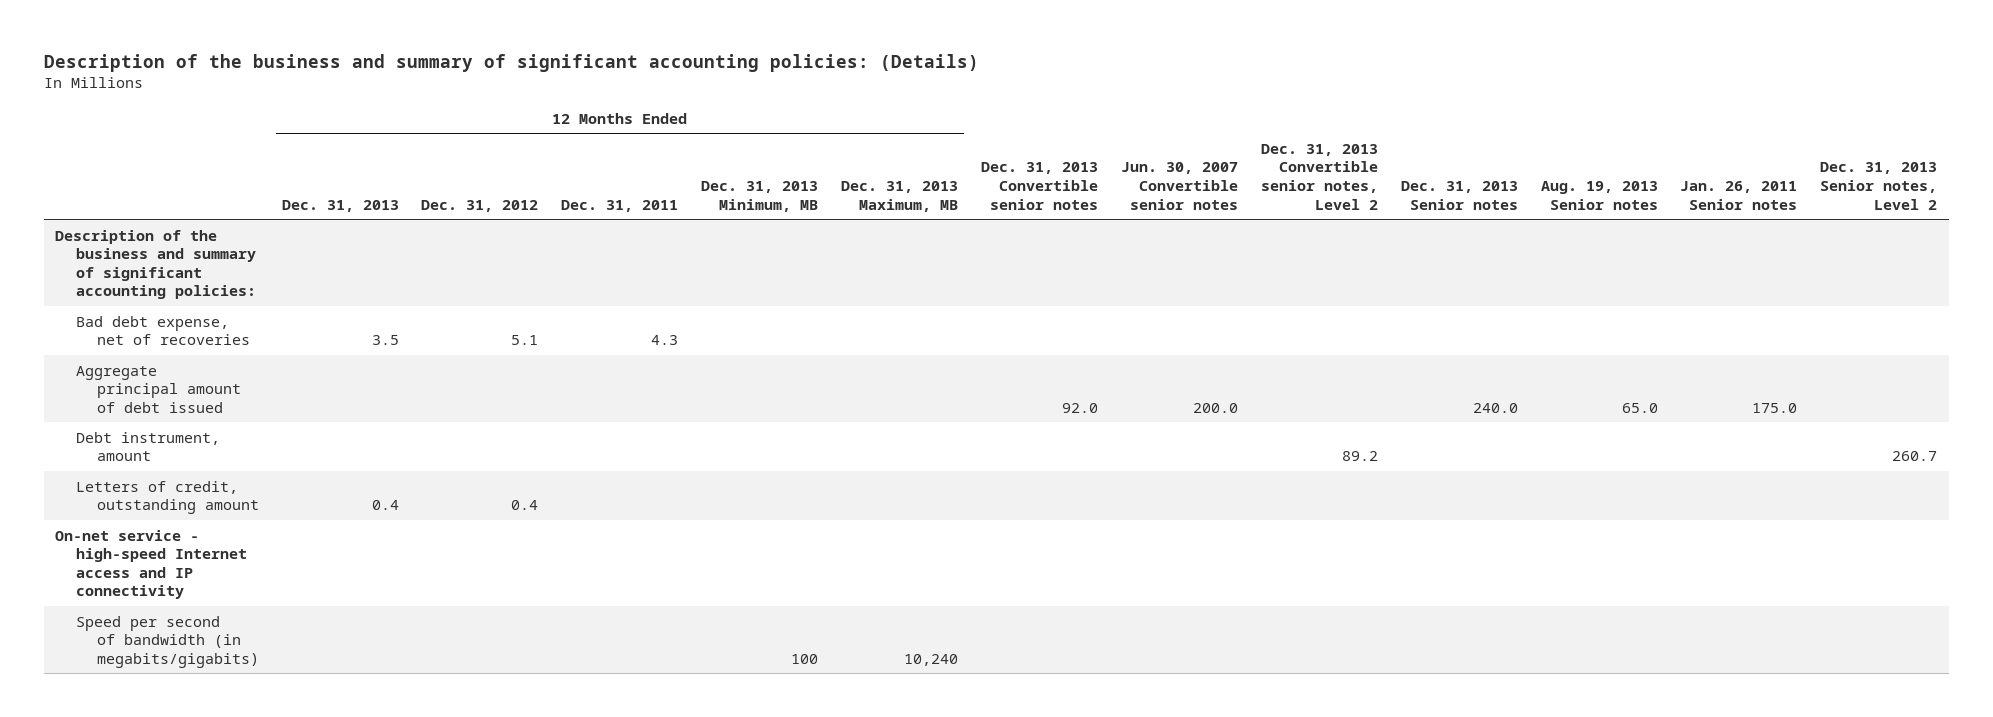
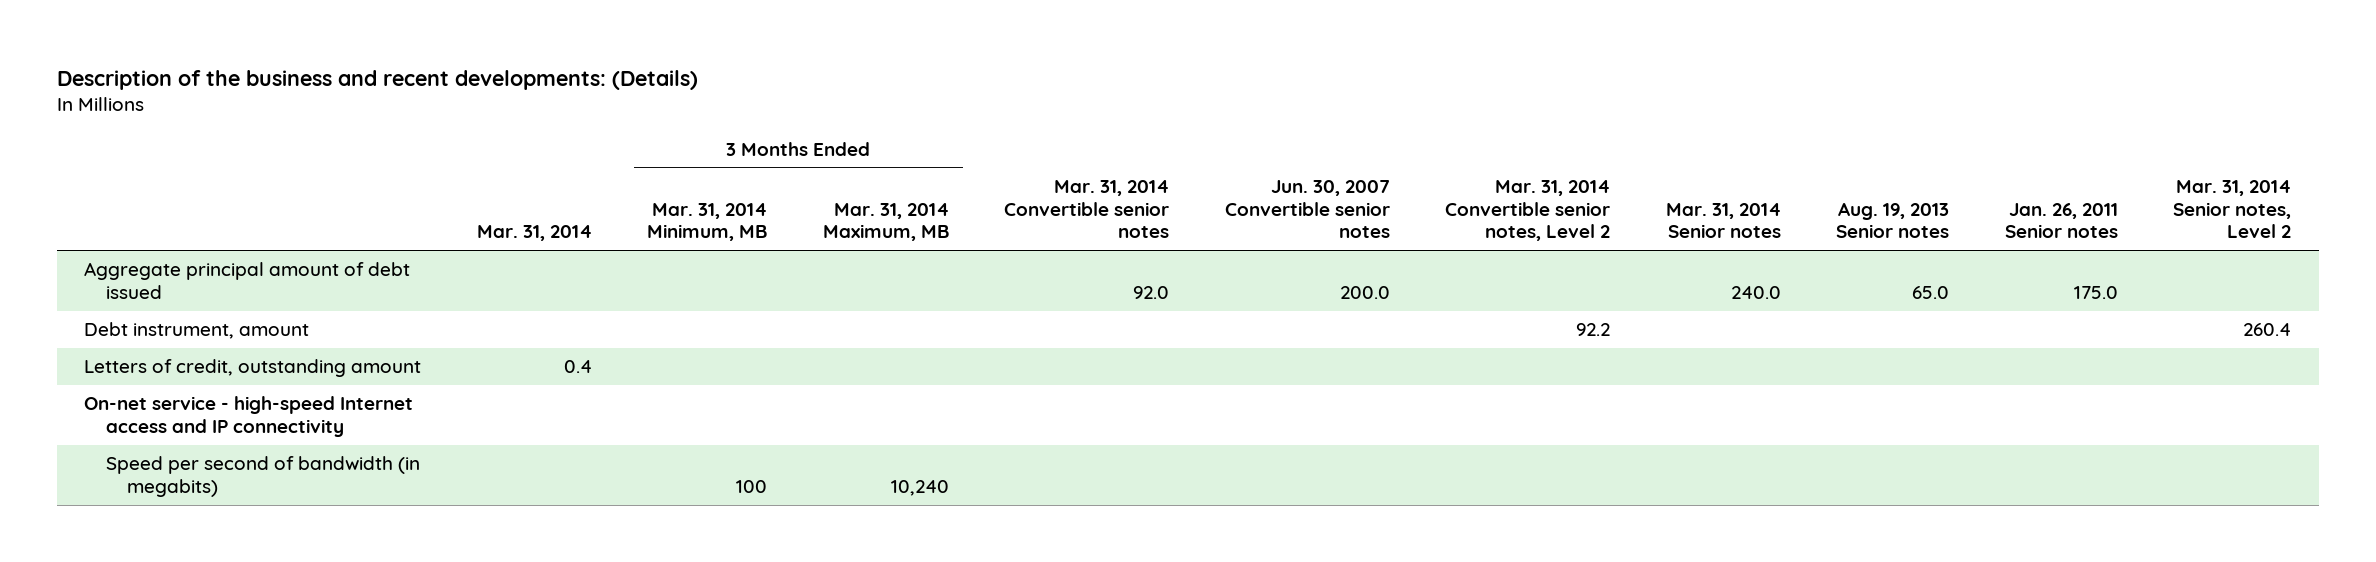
- Description of the business and summary of significant accounting policies: (Details)
+ Description of the business and recent developments: (Details)
- | 12 Months Ended Dec. 31, 2013 | 12 Months Ended Dec. 31, 2012 | 12 Months Ended Dec. 31, 2011 | 12 Months Ended Dec. 31, 2013 Minimum, MB | 12 Months Ended Dec. 31, 2013 Maximum, MB | Dec. 31, 2013 Convertible senior notes | Jun. 30, 2007 Convertible senior notes | Dec. 31, 2013 Convertible senior notes, Level 2 | Dec. 31, 2013 Senior notes | Aug. 19, 2013 Senior notes | Jan. 26, 2011 Senior notes | Dec. 31, 2013 Senior notes, Level 2
+ | Mar. 31, 2014 | 3 Months Ended Mar. 31, 2014 Minimum, MB | 3 Months Ended Mar. 31, 2014 Maximum, MB | Mar. 31, 2014 Convertible senior notes | Jun. 30, 2007 Convertible senior notes | Mar. 31, 2014 Convertible senior notes, Level 2 | Mar. 31, 2014 Senior notes | Aug. 19, 2013 Senior notes | Jan. 26, 2011 Senior notes | Mar. 31, 2014 Senior notes, Level 2
- Description of the business and summary of significant accounting policies:
- Bad debt expense, net of recoveries | 3.5 | 5.1 | 4.3 | | | | | | | | |
- Speed per second of bandwidth (in megabits/gigabits) | | | | 100 | 10,240 | | | | | | |
+ Speed per second of bandwidth (in megabits) | | 100 | 10,240 | | | | | | |

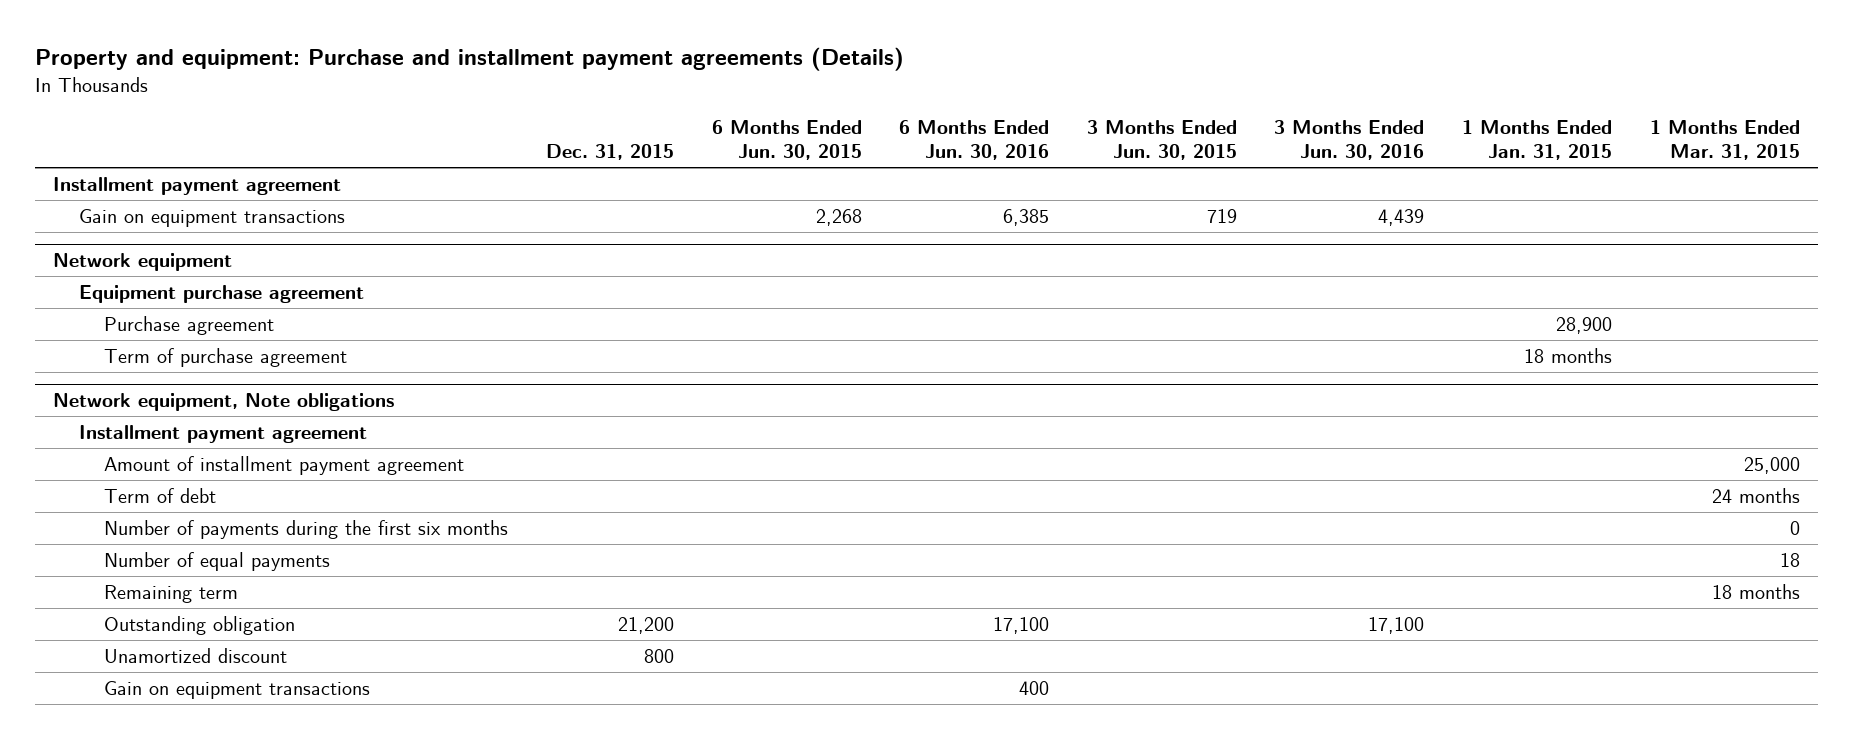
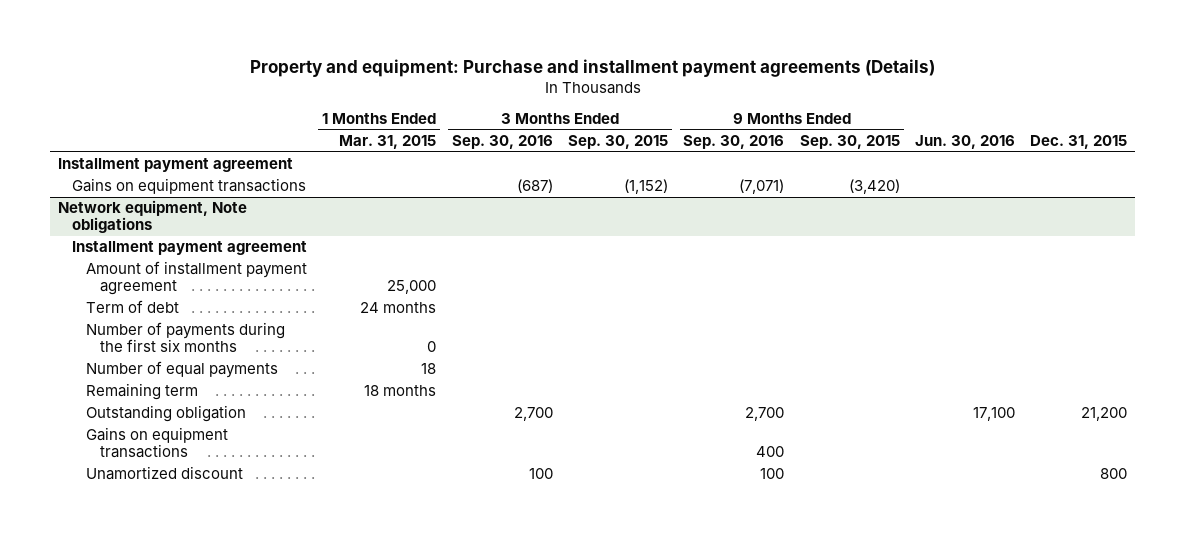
- | Dec. 31, 2015 | 6 Months Ended Jun. 30, 2015 | 6 Months Ended Jun. 30, 2016 | 3 Months Ended Jun. 30, 2015 | 3 Months Ended Jun. 30, 2016 | 1 Months Ended Jan. 31, 2015 | 1 Months Ended Mar. 31, 2015
+ | 1 Months Ended Mar. 31, 2015 | 3 Months Ended Sep. 30, 2016 | 3 Months Ended Sep. 30, 2015 | 9 Months Ended Sep. 30, 2016 | 9 Months Ended Sep. 30, 2015 | Jun. 30, 2016 | Dec. 31, 2015
- Gain on equipment transactions | | 2,268 | 6,385 | 719 | 4,439 | |
- Network equipment
- Equipment purchase agreement
- Purchase agreement | | | | | | 28,900 |
- Term of purchase agreement | | | | | | 18 months |
+ Gains on equipment transactions | | (687) | (1,152) | (7,071) | (3,420) | |
@ Network equipment, Note obligations
+ Gains on equipment transactions | | | | 400 | | |
- Gain on equipment transactions | | | 400 | | | |

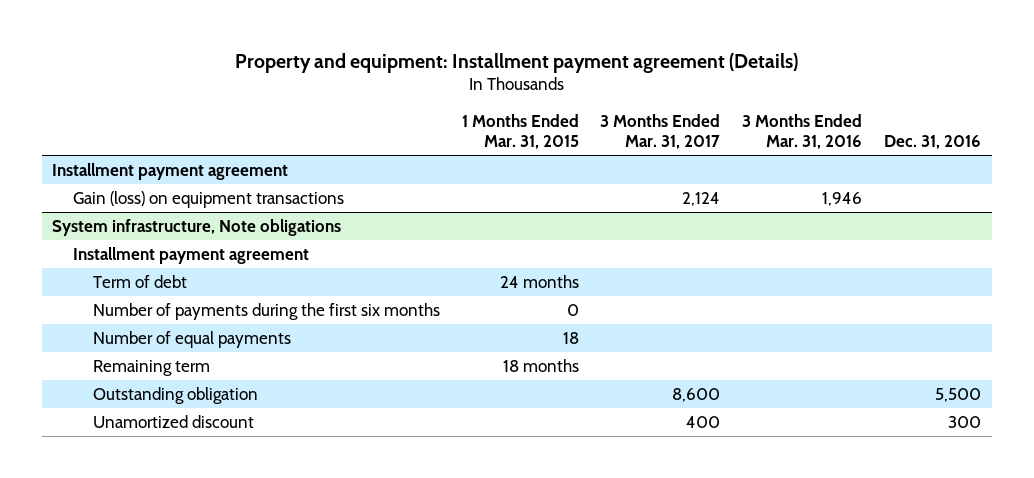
- Property and equipment: Purchase and installment payment agreements (Details)
+ Property and equipment: Installment payment agreement (Details)
- | 1 Months Ended Mar. 31, 2015 | 3 Months Ended Sep. 30, 2016 | 3 Months Ended Sep. 30, 2015 | 9 Months Ended Sep. 30, 2016 | 9 Months Ended Sep. 30, 2015 | Jun. 30, 2016 | Dec. 31, 2015
+ | 1 Months Ended Mar. 31, 2015 | 3 Months Ended Mar. 31, 2017 | 3 Months Ended Mar. 31, 2016 | Dec. 31, 2016
- Gains on equipment transactions | | (687) | (1,152) | (7,071) | (3,420) | |
- Network equipment, Note obligations
+ Gain (loss) on equipment transactions | | 2,124 | 1,946 |
+ System infrastructure, Note obligations
- Amount of installment payment agreement | 25,000 | | | | | |
- Gains on equipment transactions | | | | 400 | | |

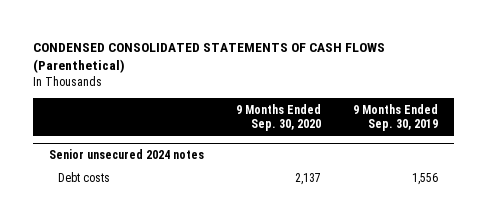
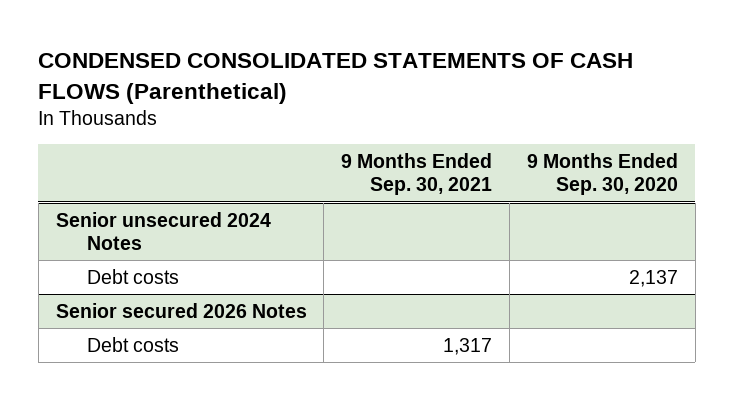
- | 9 Months Ended Sep. 30, 2020 | 9 Months Ended Sep. 30, 2019
+ | 9 Months Ended Sep. 30, 2021 | 9 Months Ended Sep. 30, 2020
- Senior unsecured 2024 notes
+ Senior unsecured 2024 Notes
+ Senior secured 2026 Notes
+ Debt costs | 1,317 |

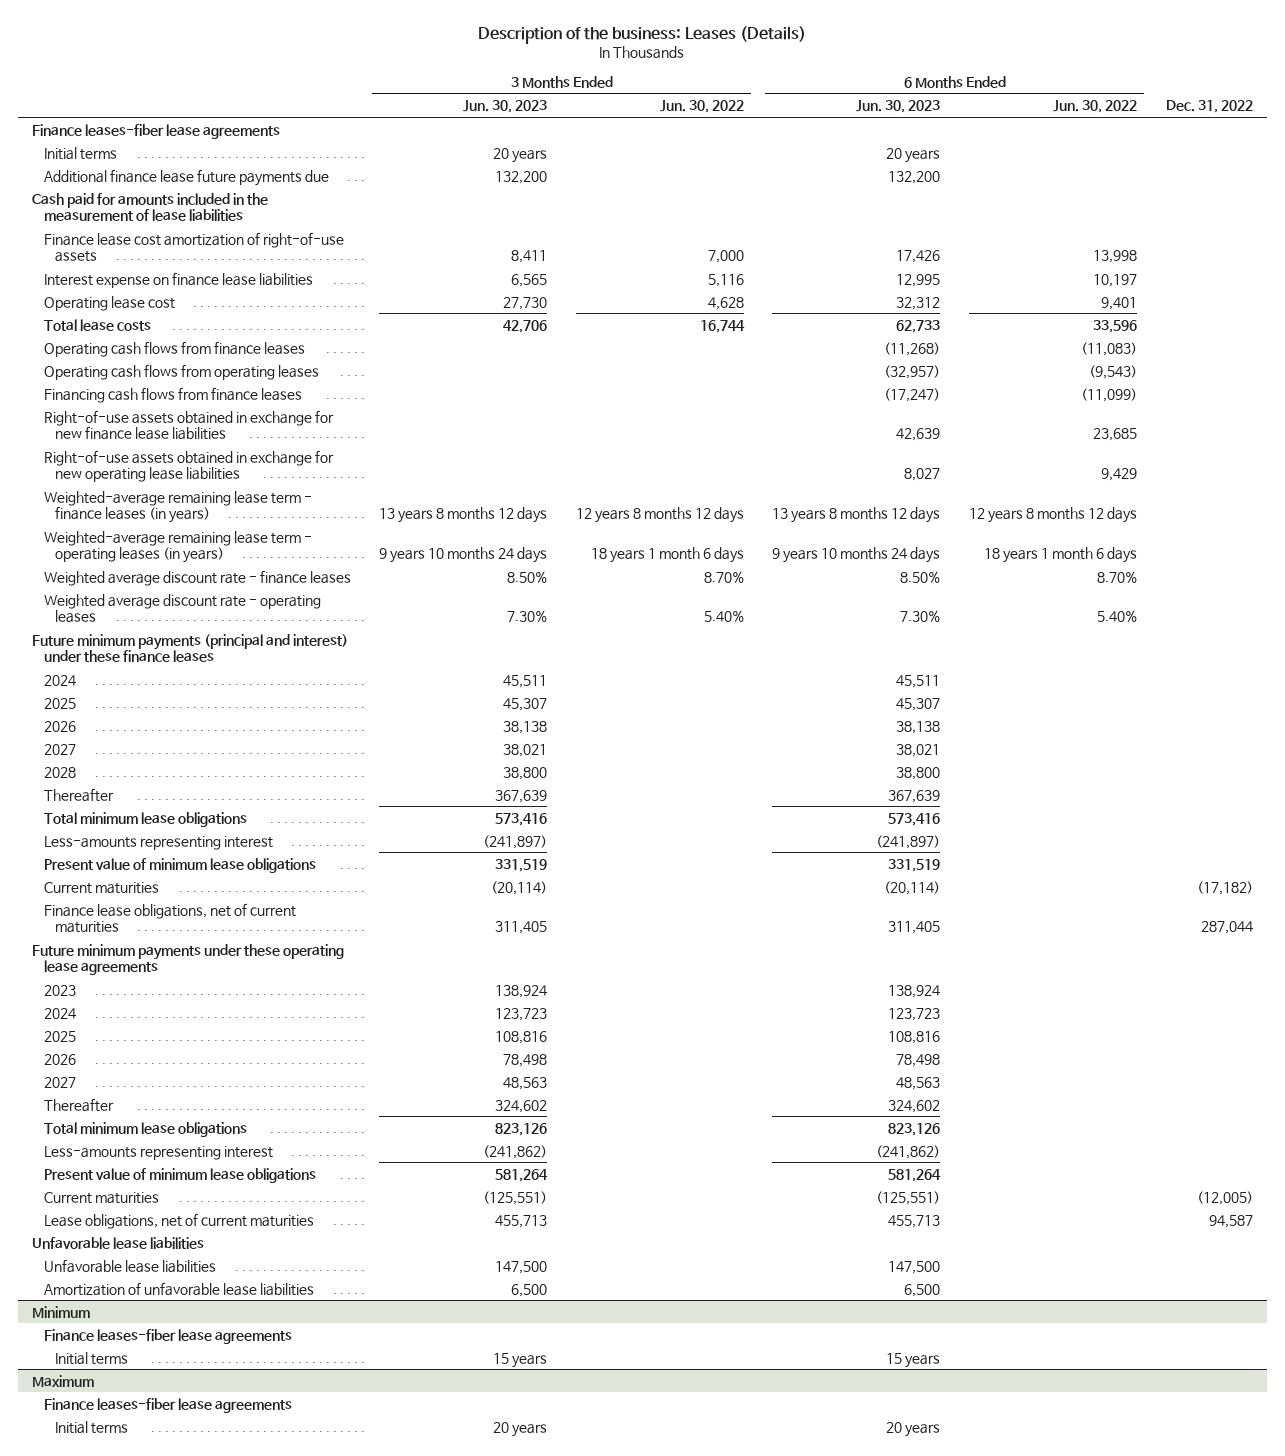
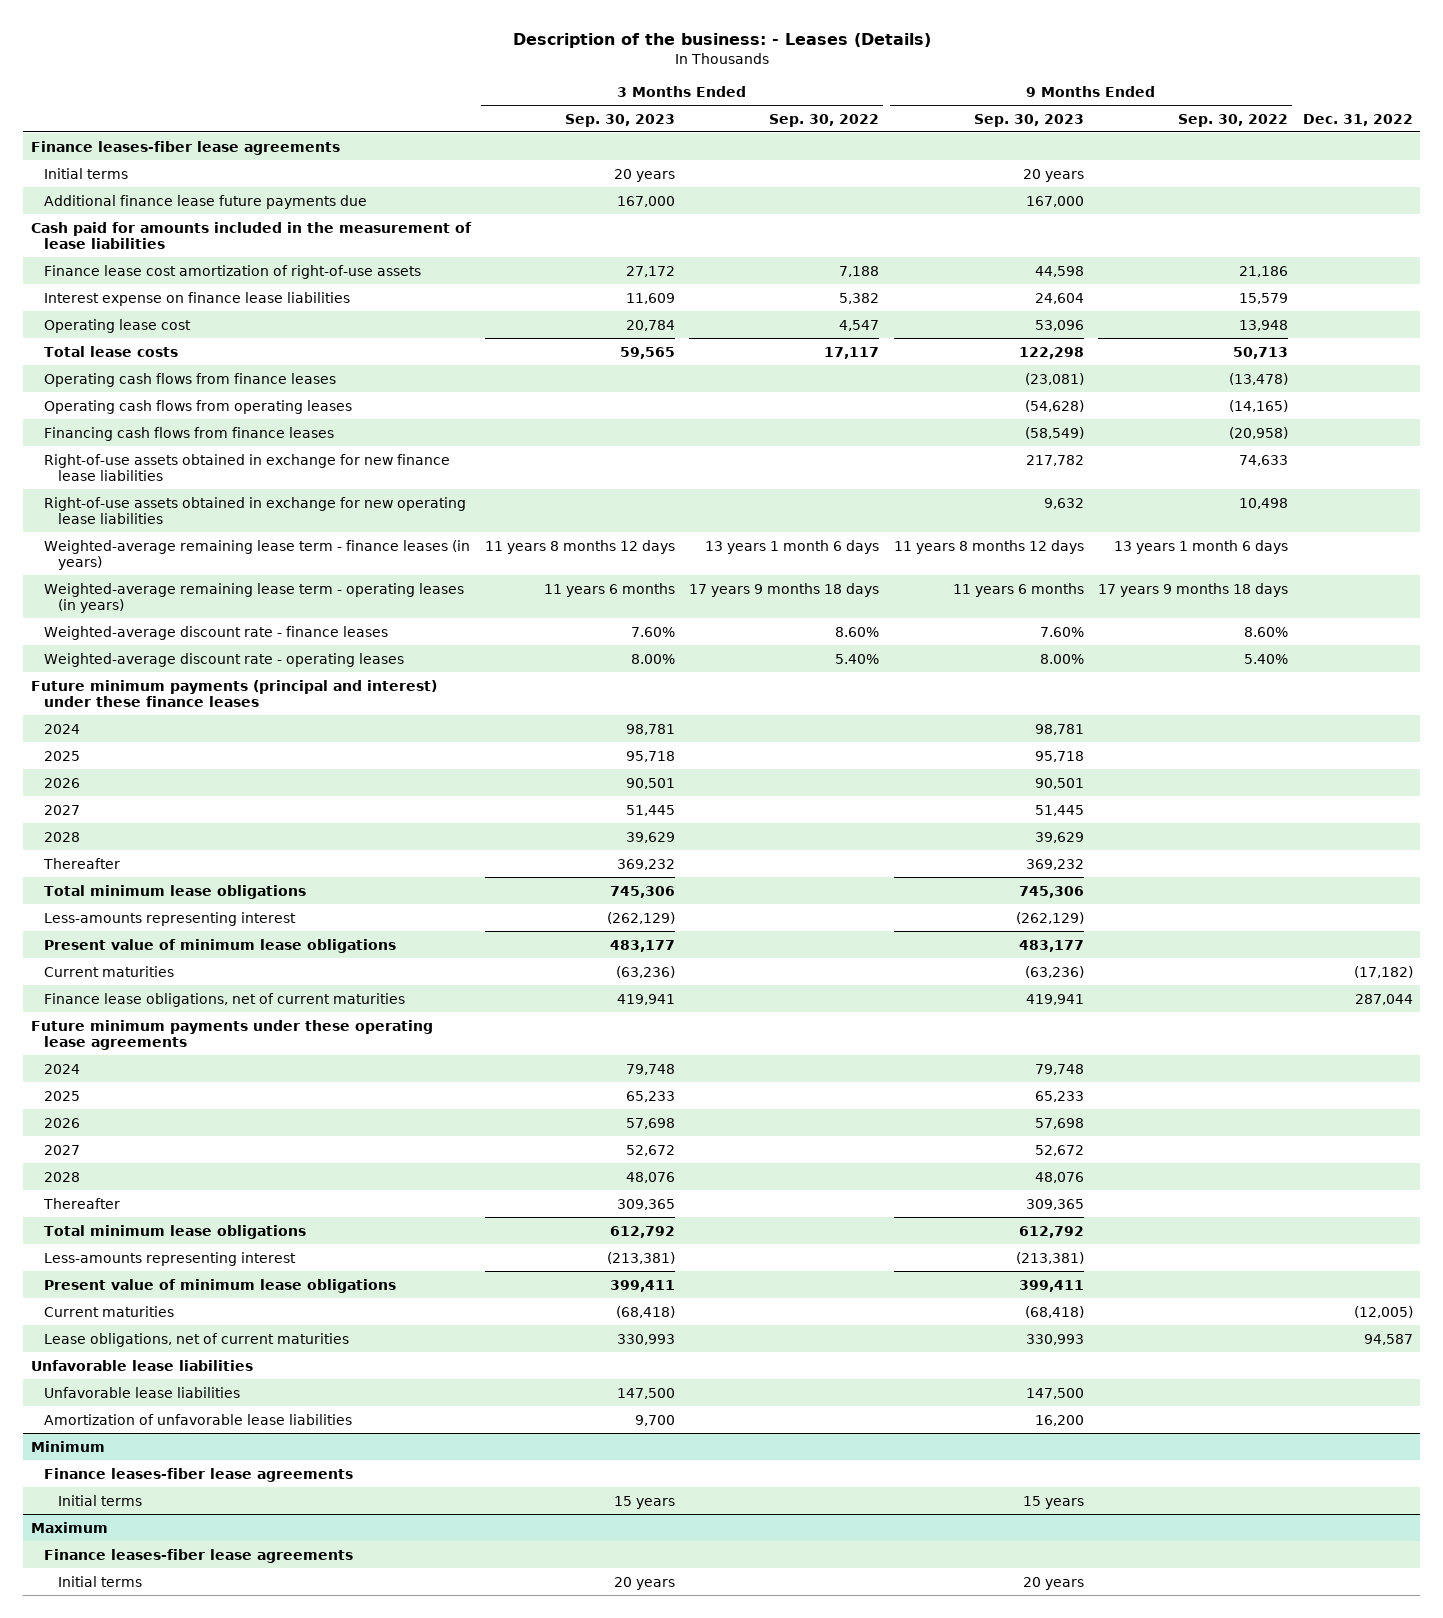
- Description of the business: Leases (Details)
+ Description of the business: - Leases (Details)
- | 3 Months Ended Jun. 30, 2023 | 3 Months Ended Jun. 30, 2022 | 6 Months Ended Jun. 30, 2023 | 6 Months Ended Jun. 30, 2022 | Dec. 31, 2022
+ | 3 Months Ended Sep. 30, 2023 | 3 Months Ended Sep. 30, 2022 | 9 Months Ended Sep. 30, 2023 | 9 Months Ended Sep. 30, 2022 | Dec. 31, 2022
- Weighted average discount rate - finance leases | 8.50% | 8.70% | 8.50% | 8.70% |
- Weighted average discount rate - operating leases | 7.30% | 5.40% | 7.30% | 5.40% |
+ Weighted-average discount rate - finance leases | 7.60% | 8.60% | 7.60% | 8.60% |
+ Weighted-average discount rate - operating leases | 8.00% | 5.40% | 8.00% | 5.40% |
- 2023 | 138,924 | | 138,924 | |
+ 2028 | 48,076 | | 48,076 | |

